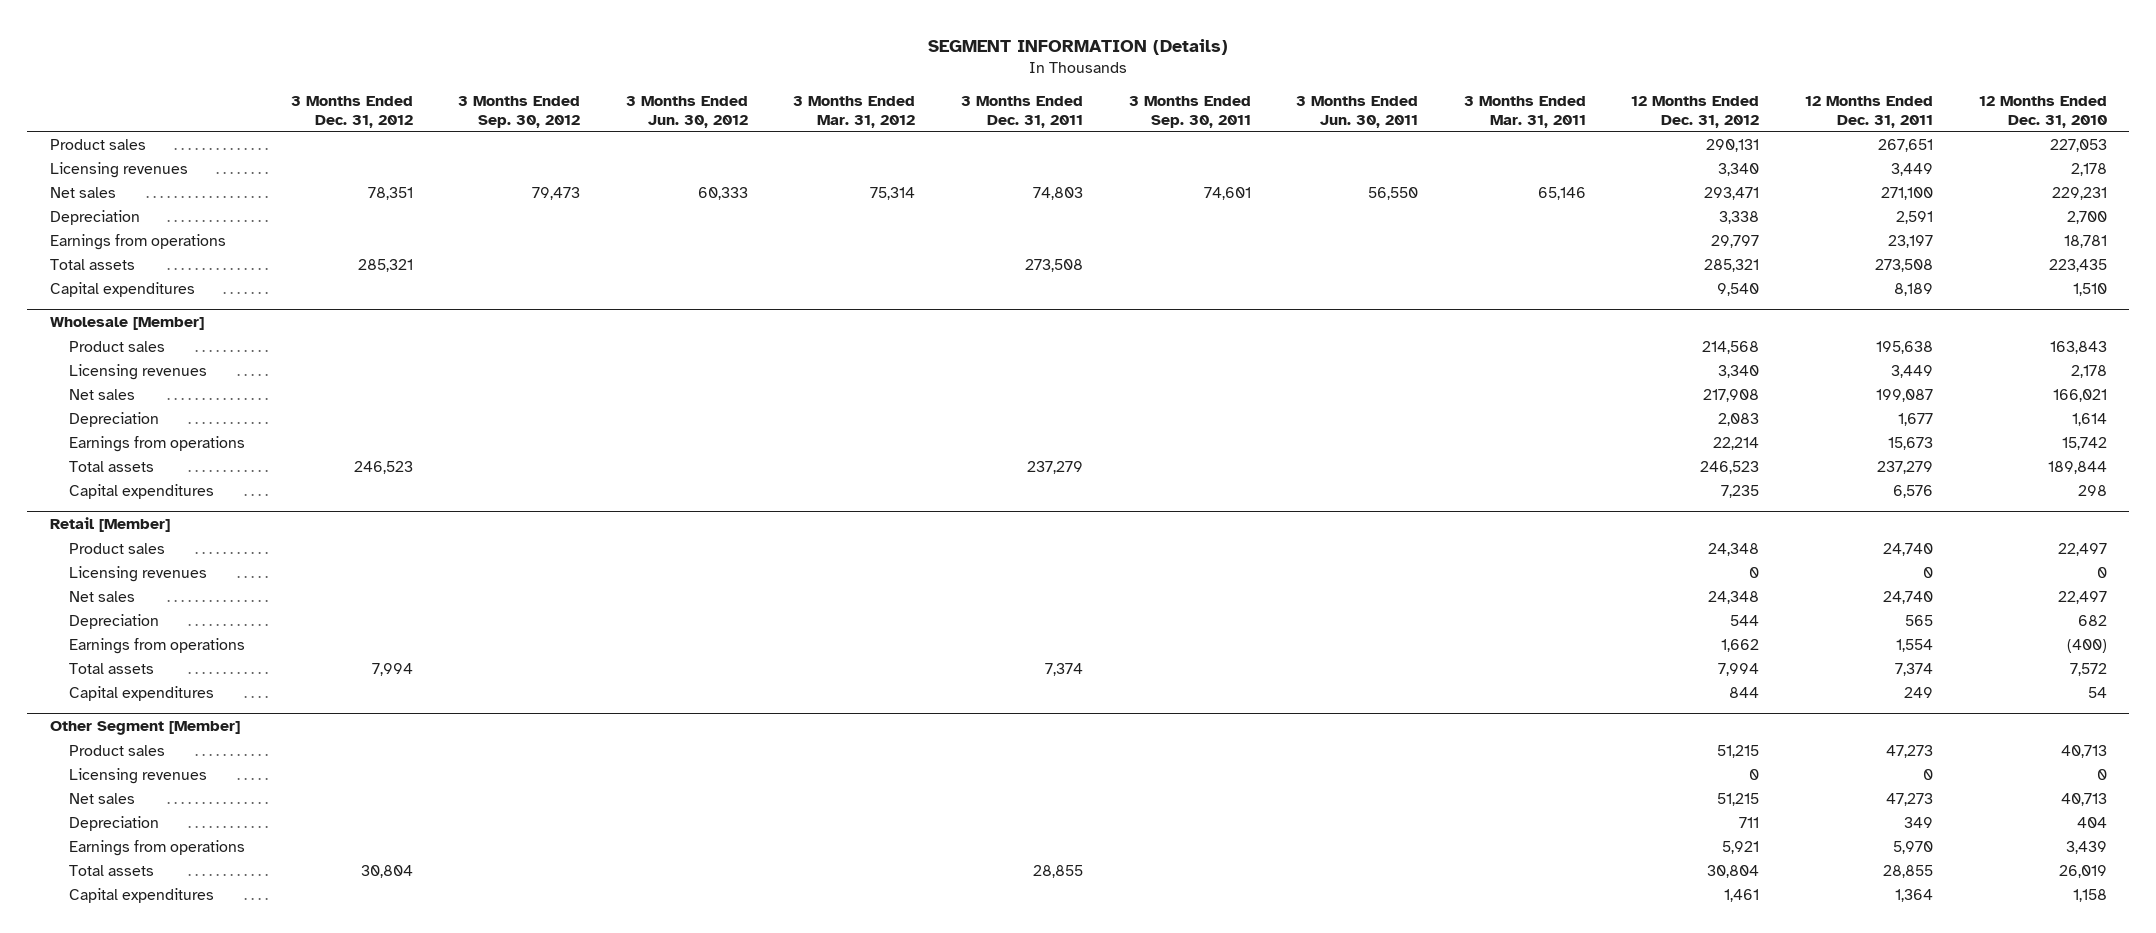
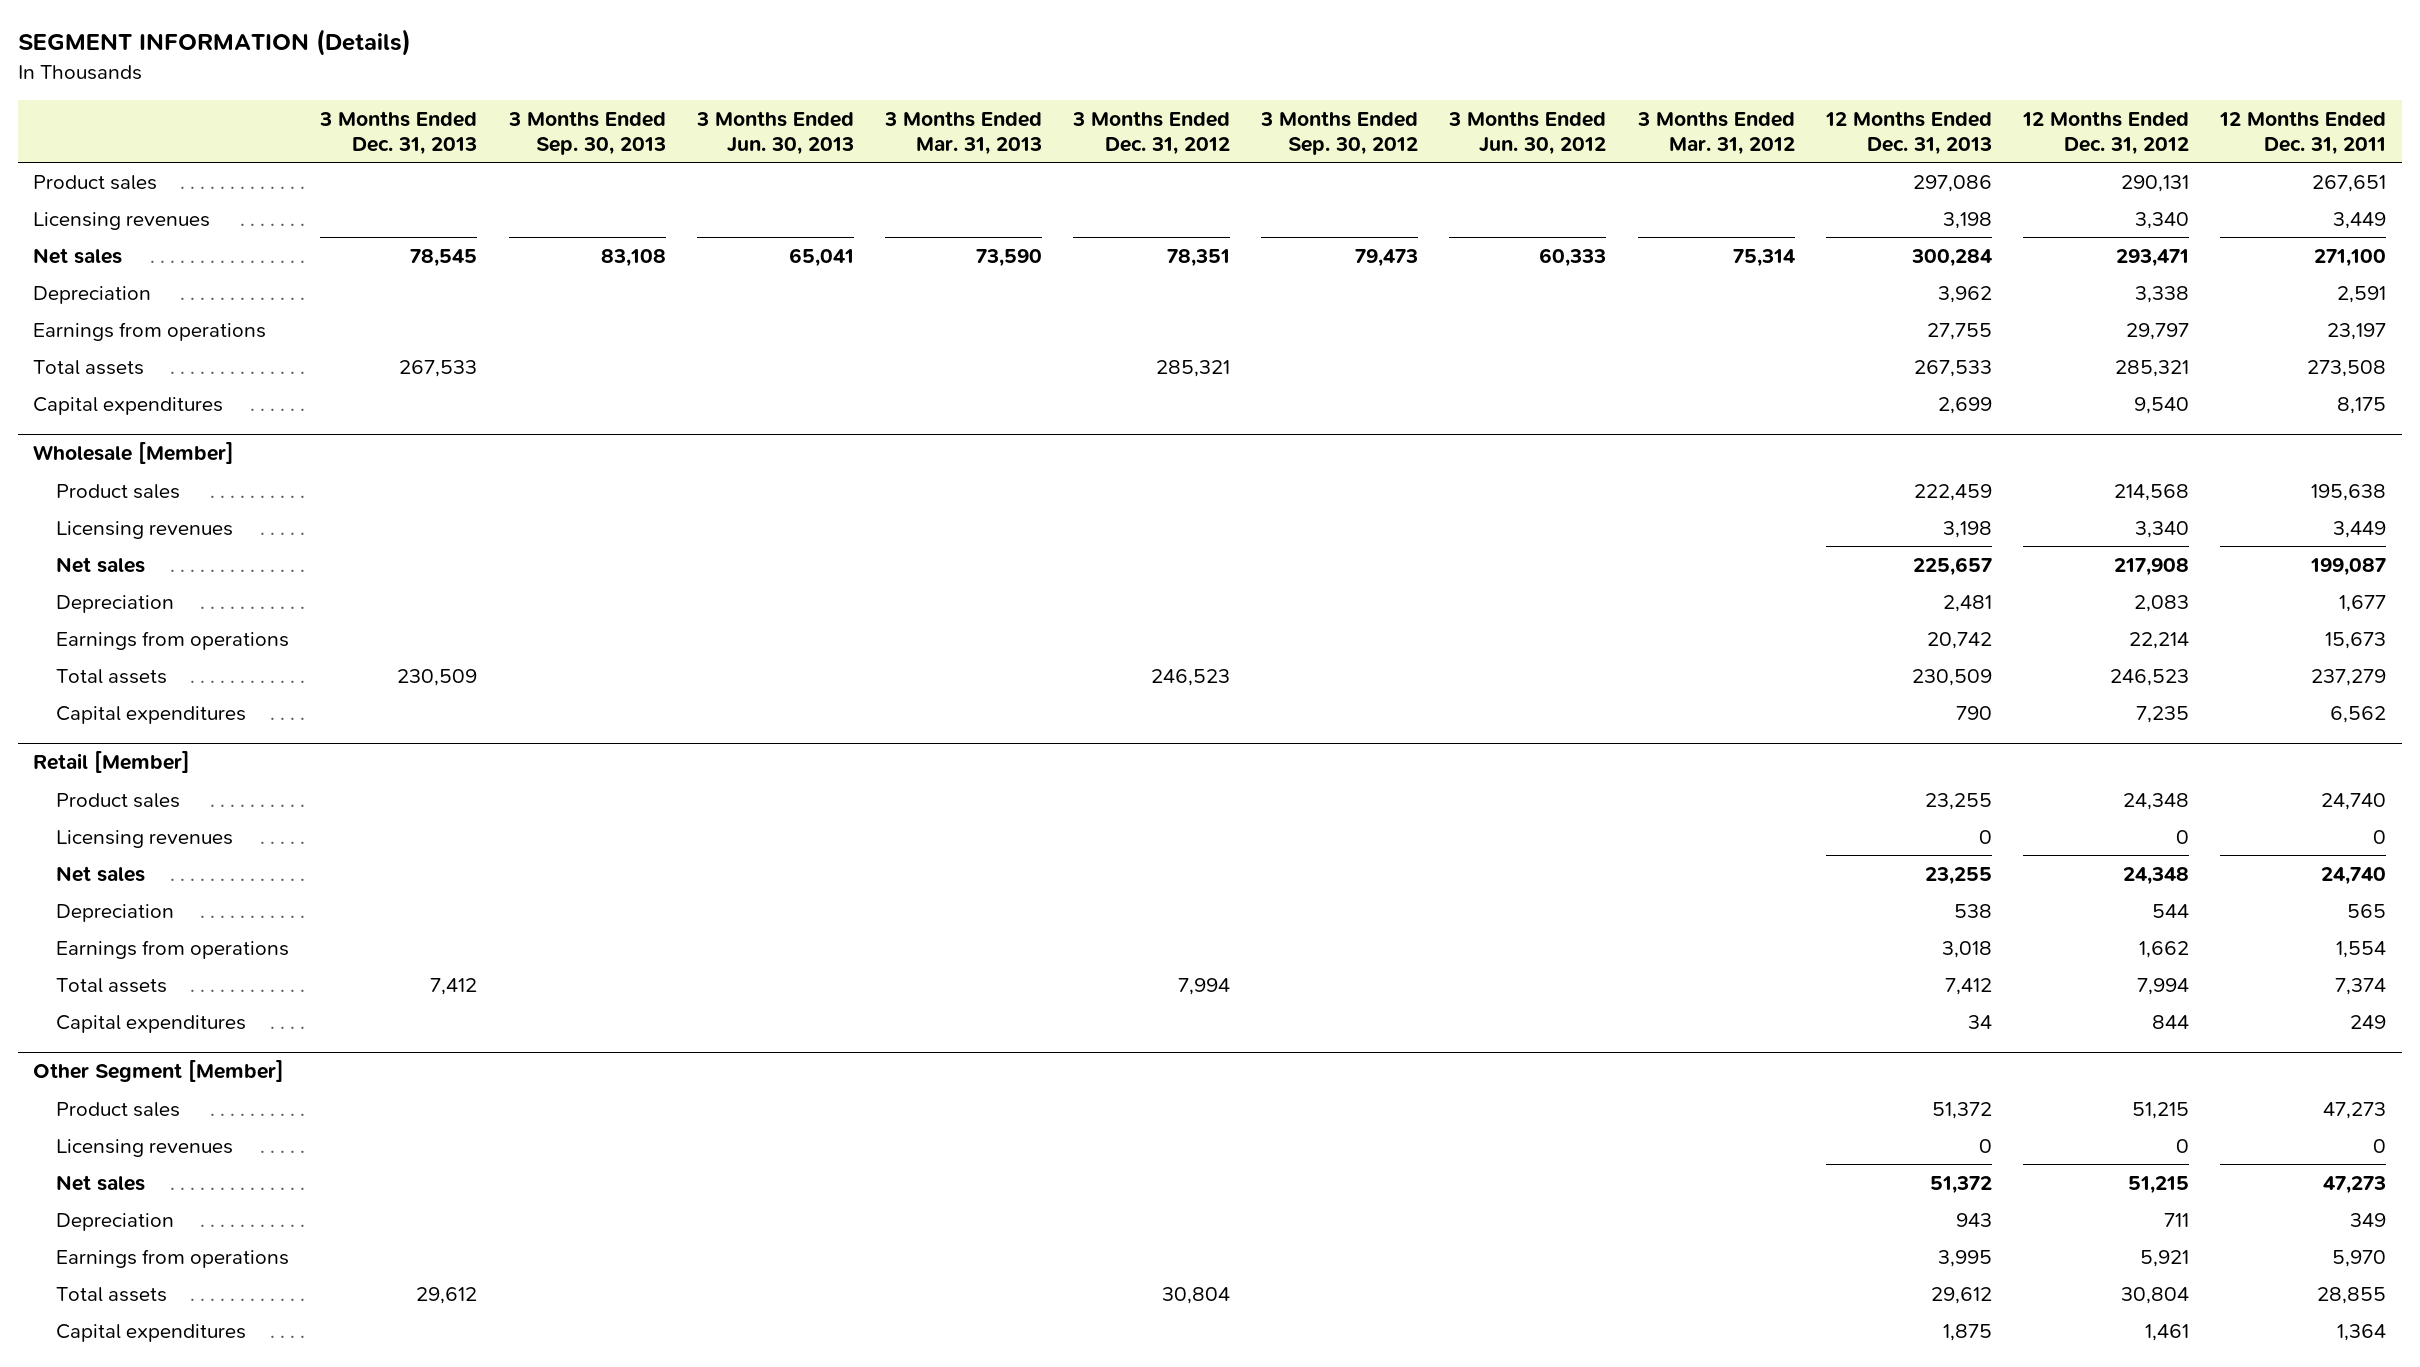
- | 3 Months Ended Dec. 31, 2012 | 3 Months Ended Sep. 30, 2012 | 3 Months Ended Jun. 30, 2012 | 3 Months Ended Mar. 31, 2012 | 3 Months Ended Dec. 31, 2011 | 3 Months Ended Sep. 30, 2011 | 3 Months Ended Jun. 30, 2011 | 3 Months Ended Mar. 31, 2011 | 12 Months Ended Dec. 31, 2012 | 12 Months Ended Dec. 31, 2011 | 12 Months Ended Dec. 31, 2010
+ | 3 Months Ended Dec. 31, 2013 | 3 Months Ended Sep. 30, 2013 | 3 Months Ended Jun. 30, 2013 | 3 Months Ended Mar. 31, 2013 | 3 Months Ended Dec. 31, 2012 | 3 Months Ended Sep. 30, 2012 | 3 Months Ended Jun. 30, 2012 | 3 Months Ended Mar. 31, 2012 | 12 Months Ended Dec. 31, 2013 | 12 Months Ended Dec. 31, 2012 | 12 Months Ended Dec. 31, 2011
- Capital expenditures | | | | | | | | | 9,540 | 8,189 | 1,510
+ Capital expenditures | | | | | | | | | 2,699 | 9,540 | 8,175
@ Wholesale [Member]
- Capital expenditures | | | | | | | | | 7,235 | 6,576 | 298
+ Capital expenditures | | | | | | | | | 790 | 7,235 | 6,562

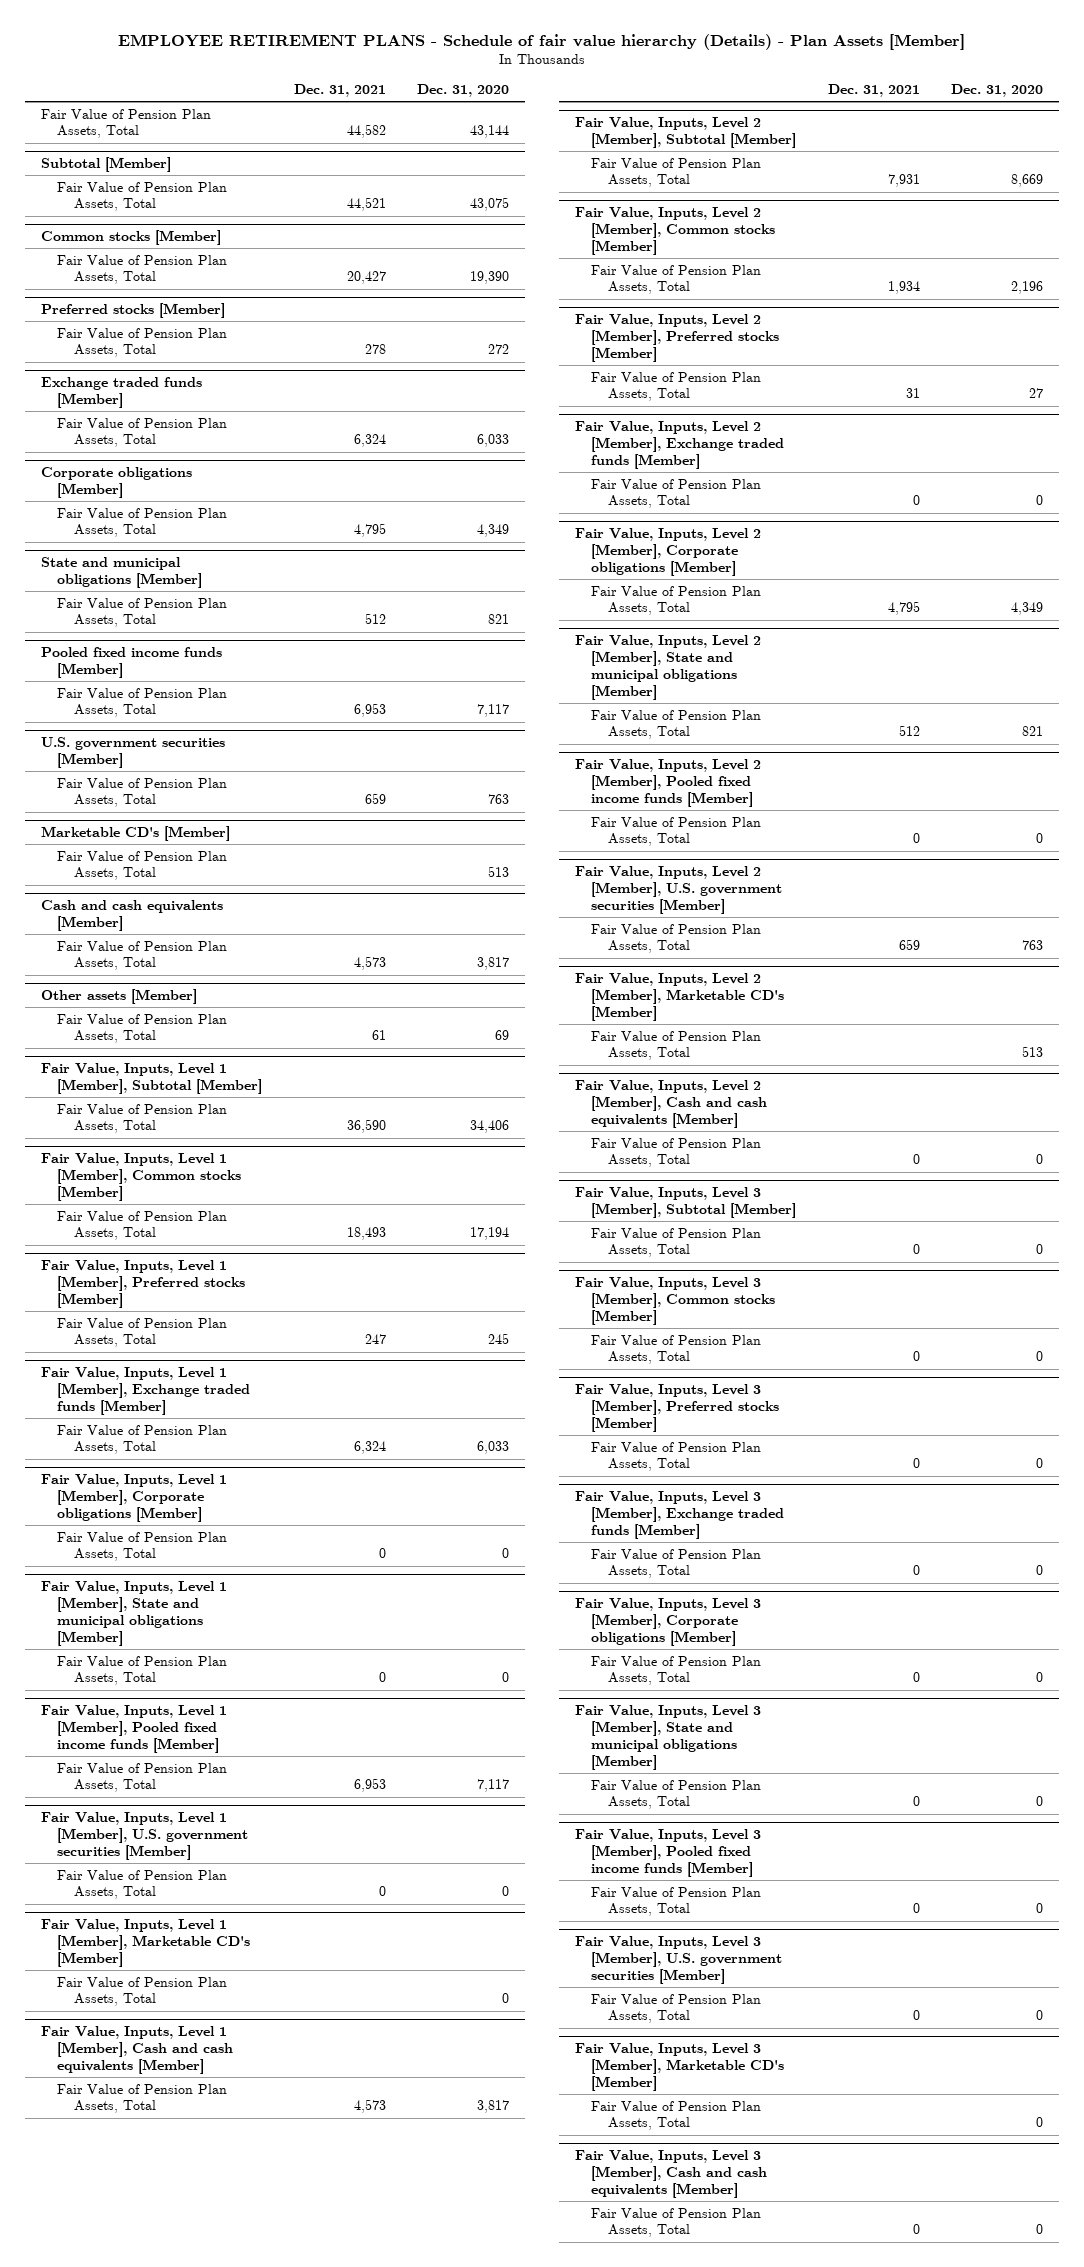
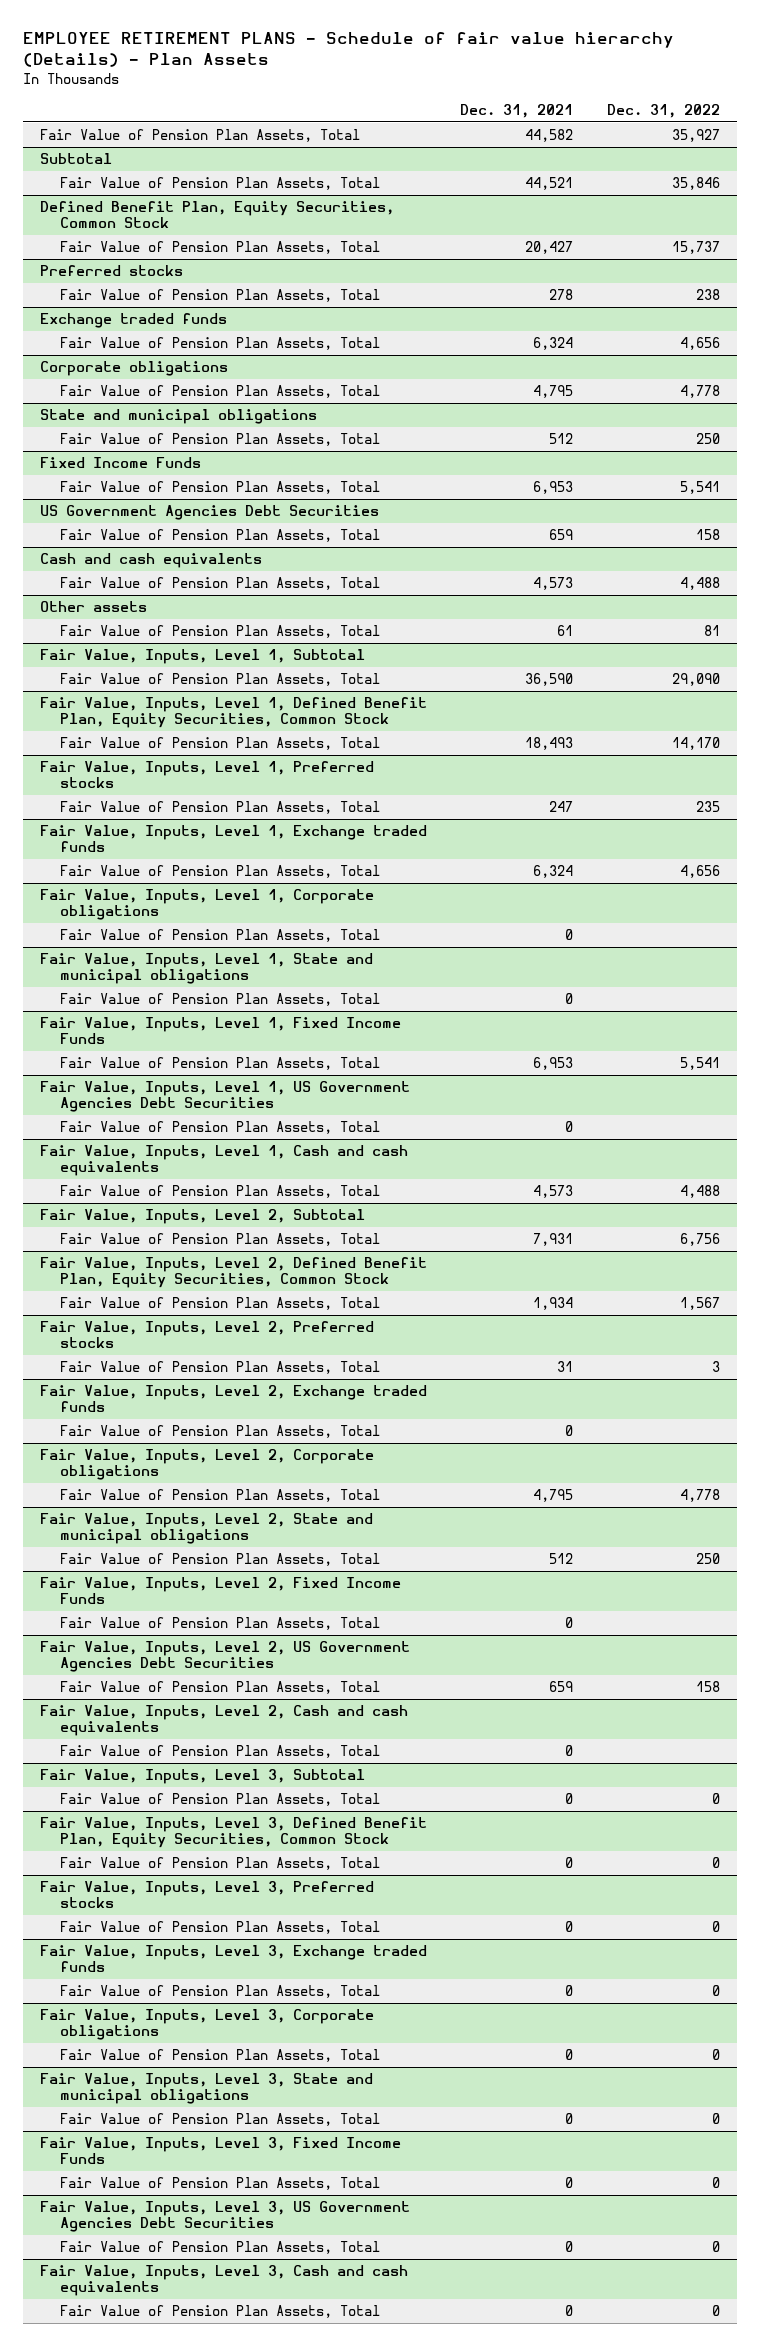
- EMPLOYEE RETIREMENT PLANS - Schedule of fair value hierarchy (Details) - Plan Assets [Member]
+ EMPLOYEE RETIREMENT PLANS - Schedule of fair value hierarchy (Details) - Plan Assets
- | Dec. 31, 2021 | Dec. 31, 2020
+ | Dec. 31, 2021 | Dec. 31, 2022
- Subtotal [Member]
+ Subtotal
- Common stocks [Member]
+ Defined Benefit Plan, Equity Securities, Common Stock
- Preferred stocks [Member]
+ Preferred stocks
- Exchange traded funds [Member]
+ Exchange traded funds
- Corporate obligations [Member]
+ Corporate obligations
- State and municipal obligations [Member]
+ State and municipal obligations
- Pooled fixed income funds [Member]
+ Fixed Income Funds
- U.S. government securities [Member]
+ US Government Agencies Debt Securities
- Marketable CD's [Member]
- Fair Value of Pension Plan Assets, Total | | 513
- Cash and cash equivalents [Member]
+ Cash and cash equivalents
- Other assets [Member]
+ Other assets
- Fair Value, Inputs, Level 1 [Member], Subtotal [Member]
+ Fair Value, Inputs, Level 1, Subtotal
- Fair Value, Inputs, Level 1 [Member], Common stocks [Member]
+ Fair Value, Inputs, Level 1, Defined Benefit Plan, Equity Securities, Common Stock
- Fair Value, Inputs, Level 1 [Member], Preferred stocks [Member]
+ Fair Value, Inputs, Level 1, Preferred stocks
- Fair Value, Inputs, Level 1 [Member], Exchange traded funds [Member]
+ Fair Value, Inputs, Level 1, Exchange traded funds
- Fair Value, Inputs, Level 1 [Member], Corporate obligations [Member]
+ Fair Value, Inputs, Level 1, Corporate obligations
- Fair Value, Inputs, Level 1 [Member], State and municipal obligations [Member]
+ Fair Value, Inputs, Level 1, State and municipal obligations
- Fair Value, Inputs, Level 1 [Member], Pooled fixed income funds [Member]
+ Fair Value, Inputs, Level 1, Fixed Income Funds
- Fair Value, Inputs, Level 1 [Member], U.S. government securities [Member]
+ Fair Value, Inputs, Level 1, US Government Agencies Debt Securities
- Fair Value, Inputs, Level 1 [Member], Marketable CD's [Member]
- Fair Value of Pension Plan Assets, Total | | 0
- Fair Value, Inputs, Level 1 [Member], Cash and cash equivalents [Member]
+ Fair Value, Inputs, Level 1, Cash and cash equivalents
- Fair Value, Inputs, Level 2 [Member], Subtotal [Member]
+ Fair Value, Inputs, Level 2, Subtotal
- Fair Value, Inputs, Level 2 [Member], Common stocks [Member]
+ Fair Value, Inputs, Level 2, Defined Benefit Plan, Equity Securities, Common Stock
- Fair Value, Inputs, Level 2 [Member], Preferred stocks [Member]
+ Fair Value, Inputs, Level 2, Preferred stocks
- Fair Value, Inputs, Level 2 [Member], Exchange traded funds [Member]
+ Fair Value, Inputs, Level 2, Exchange traded funds
- Fair Value, Inputs, Level 2 [Member], Corporate obligations [Member]
+ Fair Value, Inputs, Level 2, Corporate obligations
- Fair Value, Inputs, Level 2 [Member], State and municipal obligations [Member]
+ Fair Value, Inputs, Level 2, State and municipal obligations
- Fair Value, Inputs, Level 2 [Member], Pooled fixed income funds [Member]
+ Fair Value, Inputs, Level 2, Fixed Income Funds
- Fair Value, Inputs, Level 2 [Member], U.S. government securities [Member]
+ Fair Value, Inputs, Level 2, US Government Agencies Debt Securities
- Fair Value, Inputs, Level 2 [Member], Marketable CD's [Member]
- Fair Value of Pension Plan Assets, Total | | 513
- Fair Value, Inputs, Level 2 [Member], Cash and cash equivalents [Member]
+ Fair Value, Inputs, Level 2, Cash and cash equivalents
- Fair Value, Inputs, Level 3 [Member], Subtotal [Member]
+ Fair Value, Inputs, Level 3, Subtotal
- Fair Value, Inputs, Level 3 [Member], Common stocks [Member]
+ Fair Value, Inputs, Level 3, Defined Benefit Plan, Equity Securities, Common Stock
- Fair Value, Inputs, Level 3 [Member], Preferred stocks [Member]
+ Fair Value, Inputs, Level 3, Preferred stocks
- Fair Value, Inputs, Level 3 [Member], Exchange traded funds [Member]
+ Fair Value, Inputs, Level 3, Exchange traded funds
- Fair Value, Inputs, Level 3 [Member], Corporate obligations [Member]
+ Fair Value, Inputs, Level 3, Corporate obligations
- Fair Value, Inputs, Level 3 [Member], State and municipal obligations [Member]
+ Fair Value, Inputs, Level 3, State and municipal obligations
- Fair Value, Inputs, Level 3 [Member], Pooled fixed income funds [Member]
+ Fair Value, Inputs, Level 3, Fixed Income Funds
- Fair Value, Inputs, Level 3 [Member], U.S. government securities [Member]
+ Fair Value, Inputs, Level 3, US Government Agencies Debt Securities
- Fair Value, Inputs, Level 3 [Member], Marketable CD's [Member]
- Fair Value of Pension Plan Assets, Total | | 0
- Fair Value, Inputs, Level 3 [Member], Cash and cash equivalents [Member]
+ Fair Value, Inputs, Level 3, Cash and cash equivalents

